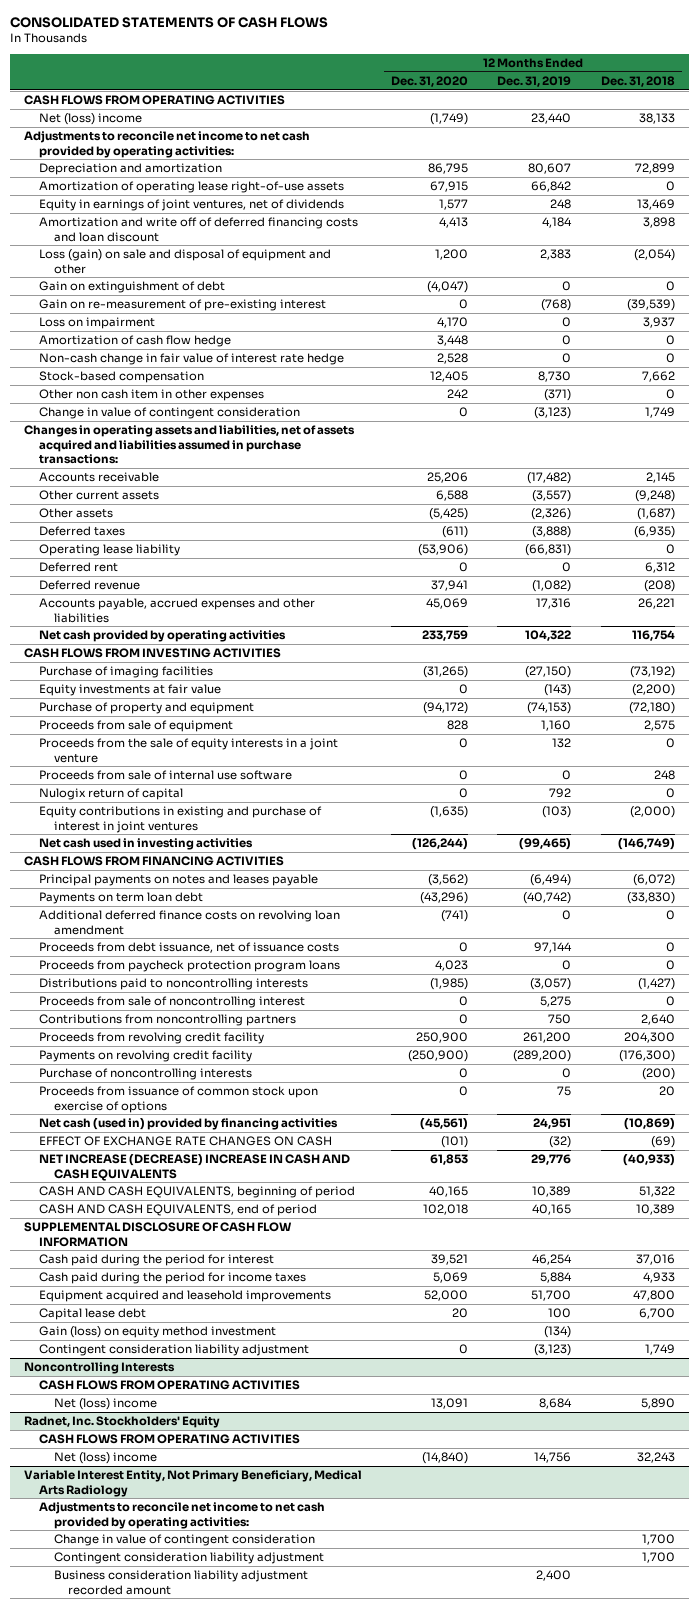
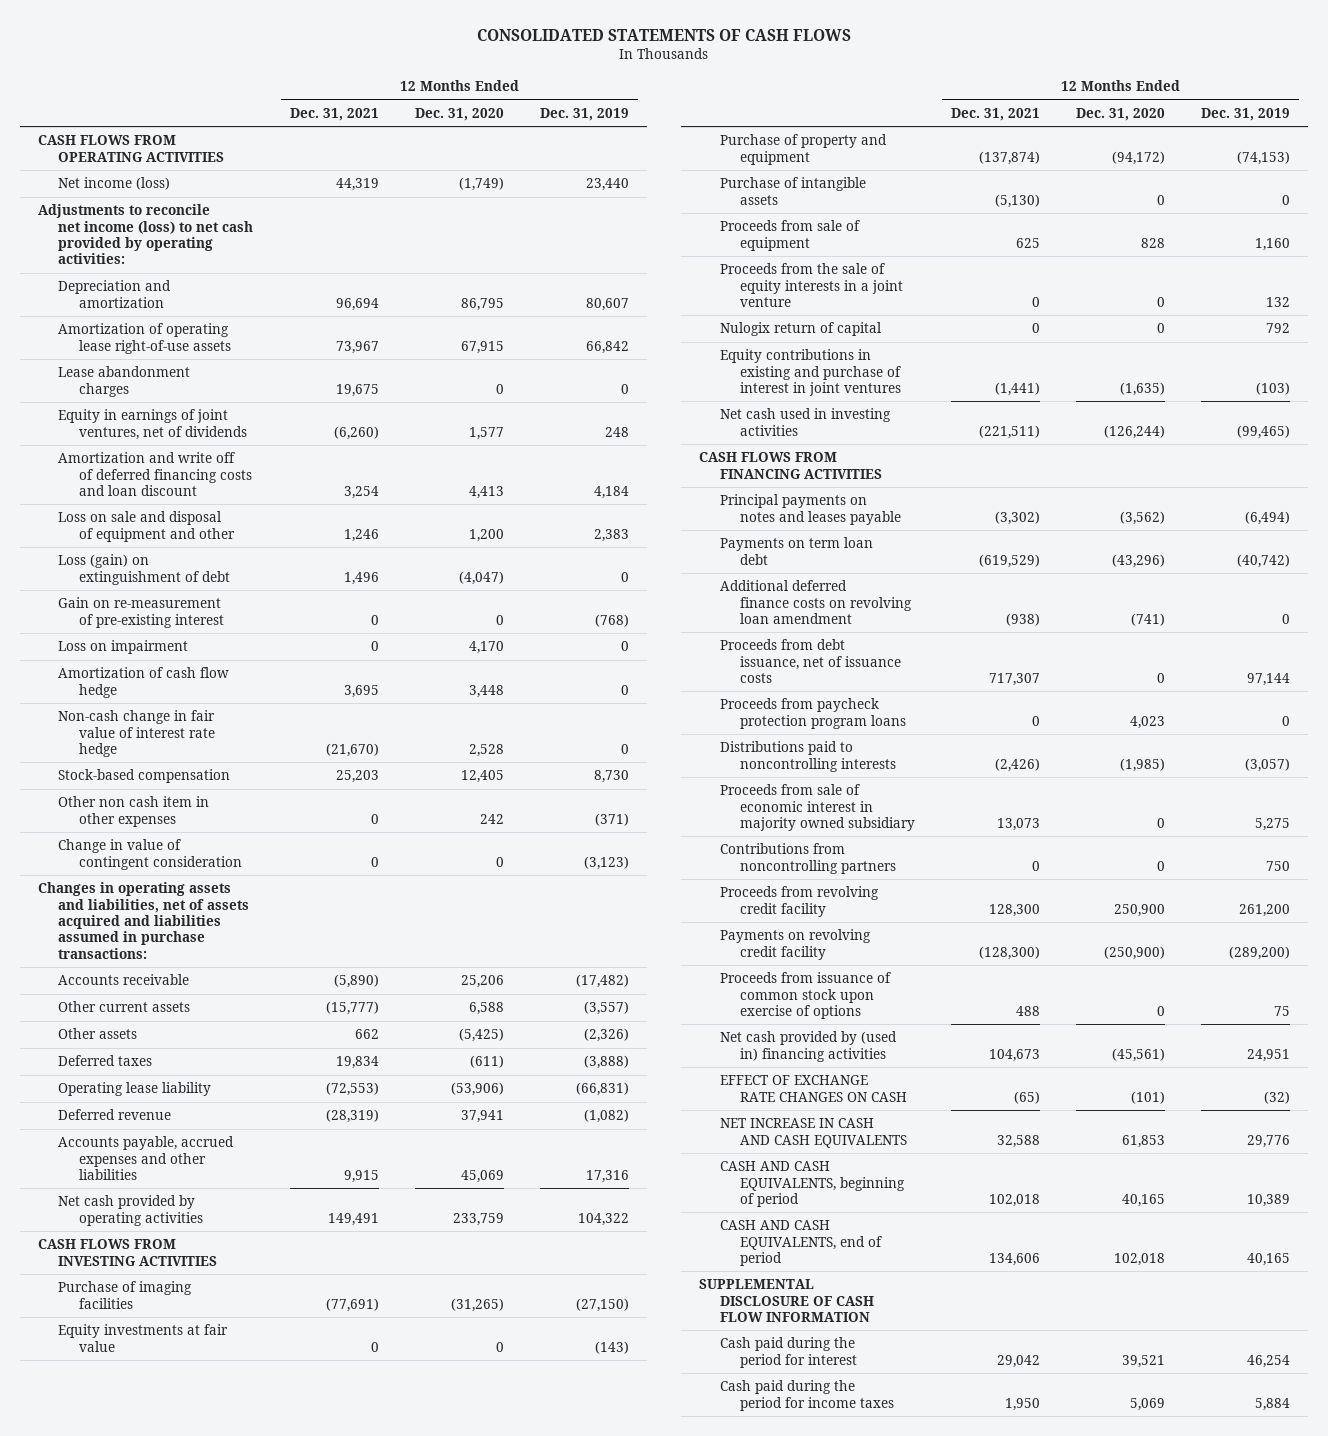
- | 12 Months Ended Dec. 31, 2020 | 12 Months Ended Dec. 31, 2019 | 12 Months Ended Dec. 31, 2018
+ | 12 Months Ended Dec. 31, 2021 | 12 Months Ended Dec. 31, 2020 | 12 Months Ended Dec. 31, 2019
- Net (loss) income | (1,749) | 23,440 | 38,133
- Adjustments to reconcile net income to net cash provided by operating activities:
+ Net income (loss) | 44,319 | (1,749) | 23,440
+ Adjustments to reconcile net income (loss) to net cash provided by operating activities:
+ Lease abandonment charges | 19,675 | 0 | 0
- Loss (gain) on sale and disposal of equipment and other | 1,200 | 2,383 | (2,054)
- Gain on extinguishment of debt | (4,047) | 0 | 0
+ Loss on sale and disposal of equipment and other | 1,246 | 1,200 | 2,383
+ Loss (gain) on extinguishment of debt | 1,496 | (4,047) | 0
- Deferred rent | 0 | 0 | 6,312
+ Purchase of intangible assets | (5,130) | 0 | 0
- Proceeds from sale of internal use software | 0 | 0 | 248
- Proceeds from sale of noncontrolling interest | 0 | 5,275 | 0
+ Proceeds from sale of economic interest in majority owned subsidiary | 13,073 | 0 | 5,275
- Purchase of noncontrolling interests | 0 | 0 | (200)
- Net cash (used in) provided by financing activities | (45,561) | 24,951 | (10,869)
+ Net cash provided by (used in) financing activities | 104,673 | (45,561) | 24,951
- NET INCREASE (DECREASE) INCREASE IN CASH AND CASH EQUIVALENTS | 61,853 | 29,776 | (40,933)
+ NET INCREASE IN CASH AND CASH EQUIVALENTS | 32,588 | 61,853 | 29,776
- Equipment acquired and leasehold improvements | 52,000 | 51,700 | 47,800
- Capital lease debt | 20 | 100 | 6,700
- Gain (loss) on equity method investment | | (134) |
- Contingent consideration liability adjustment | 0 | (3,123) | 1,749
- Noncontrolling Interests
- CASH FLOWS FROM OPERATING ACTIVITIES
- Net (loss) income | 13,091 | 8,684 | 5,890
- Radnet, Inc. Stockholders' Equity
- CASH FLOWS FROM OPERATING ACTIVITIES
- Net (loss) income | (14,840) | 14,756 | 32,243
- Variable Interest Entity, Not Primary Beneficiary, Medical Arts Radiology
- Adjustments to reconcile net income to net cash provided by operating activities:
- Change in value of contingent consideration | | | 1,700
- Contingent consideration liability adjustment | | | 1,700
- Business consideration liability adjustment recorded amount | | 2,400 |

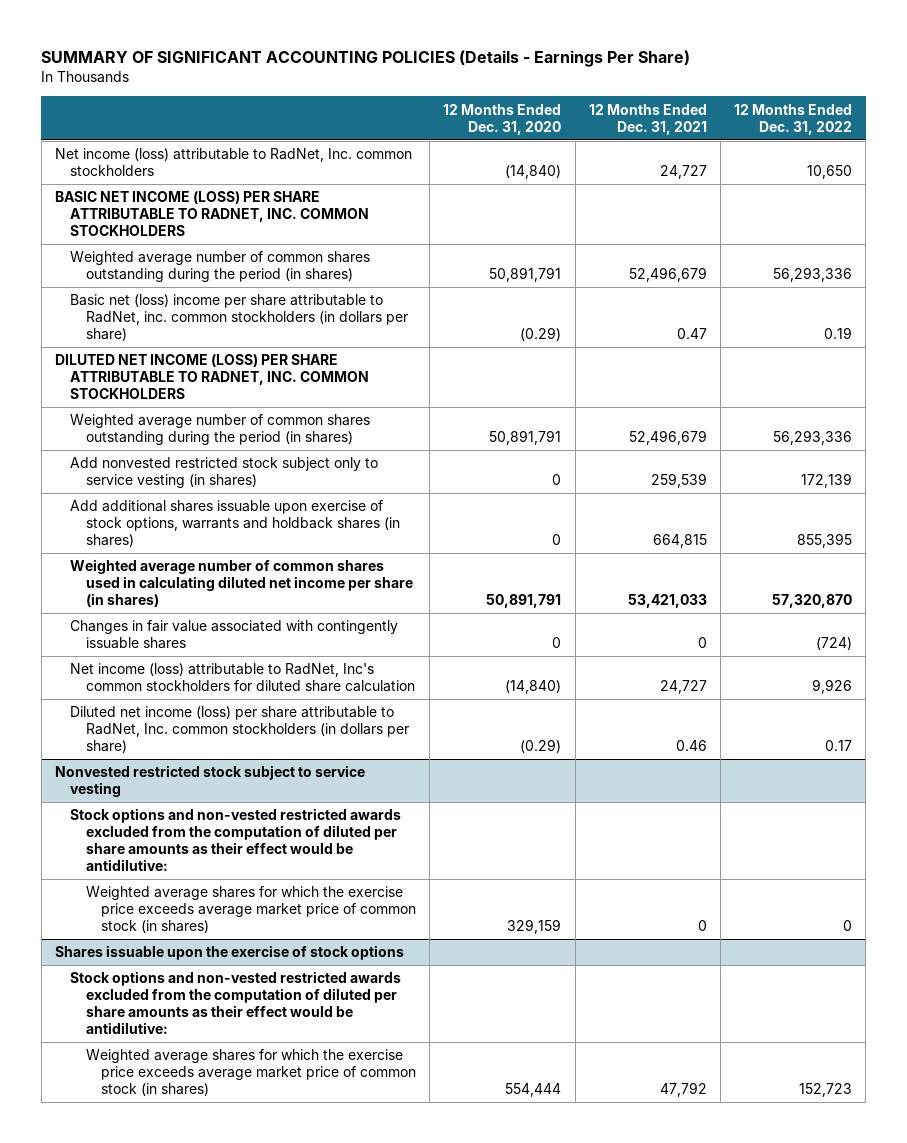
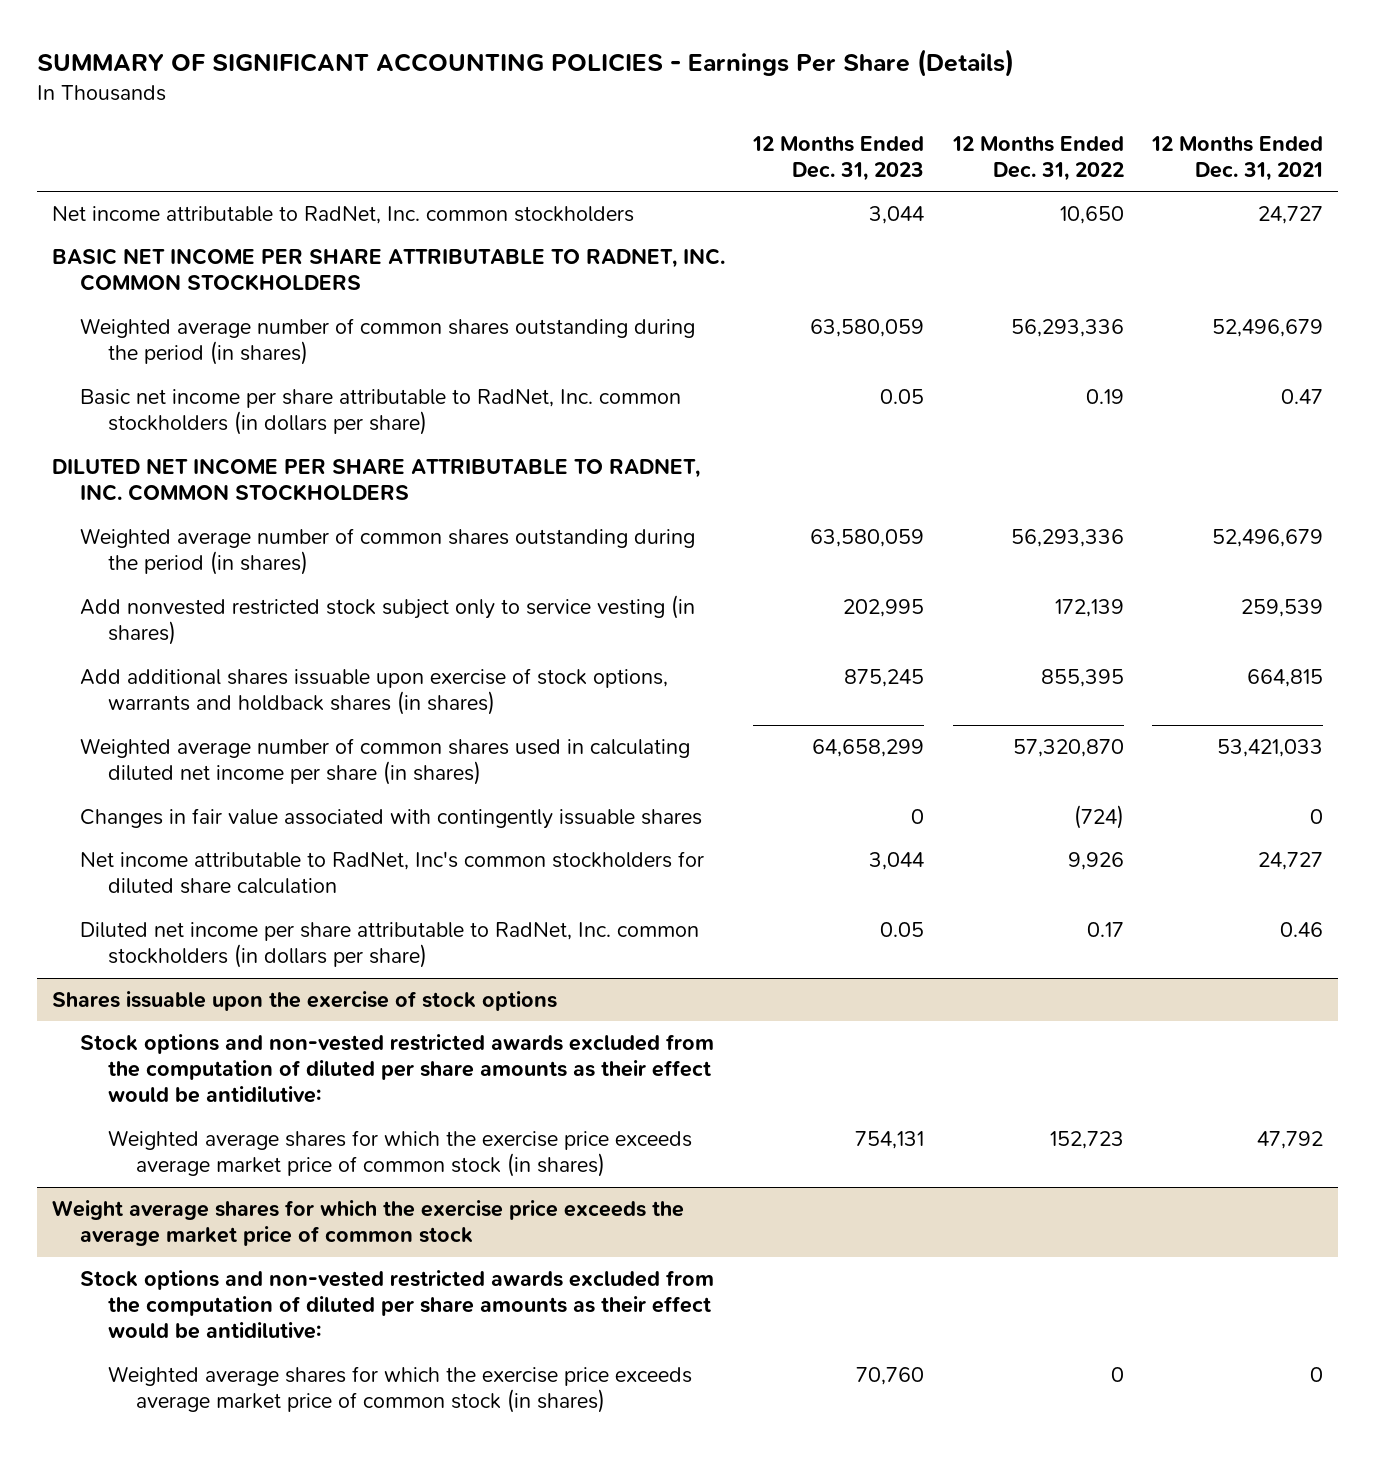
- SUMMARY OF SIGNIFICANT ACCOUNTING POLICIES (Details - Earnings Per Share)
+ SUMMARY OF SIGNIFICANT ACCOUNTING POLICIES - Earnings Per Share (Details)
- | 12 Months Ended Dec. 31, 2020 | 12 Months Ended Dec. 31, 2021 | 12 Months Ended Dec. 31, 2022
+ | 12 Months Ended Dec. 31, 2023 | 12 Months Ended Dec. 31, 2022 | 12 Months Ended Dec. 31, 2021
- Net income (loss) attributable to RadNet, Inc. common stockholders | (14,840) | 24,727 | 10,650
- BASIC NET INCOME (LOSS) PER SHARE ATTRIBUTABLE TO RADNET, INC. COMMON STOCKHOLDERS
+ Net income attributable to RadNet, Inc. common stockholders | 3,044 | 10,650 | 24,727
+ BASIC NET INCOME PER SHARE ATTRIBUTABLE TO RADNET, INC. COMMON STOCKHOLDERS
- Basic net (loss) income per share attributable to RadNet, inc. common stockholders (in dollars per share) | (0.29) | 0.47 | 0.19
- DILUTED NET INCOME (LOSS) PER SHARE ATTRIBUTABLE TO RADNET, INC. COMMON STOCKHOLDERS
+ Basic net income per share attributable to RadNet, Inc. common stockholders (in dollars per share) | 0.05 | 0.19 | 0.47
+ DILUTED NET INCOME PER SHARE ATTRIBUTABLE TO RADNET, INC. COMMON STOCKHOLDERS
- Net income (loss) attributable to RadNet, Inc's common stockholders for diluted share calculation | (14,840) | 24,727 | 9,926
- Diluted net income (loss) per share attributable to RadNet, Inc. common stockholders (in dollars per share) | (0.29) | 0.46 | 0.17
- Nonvested restricted stock subject to service vesting
- Stock options and non-vested restricted awards excluded from the computation of diluted per share amounts as their effect would be antidilutive:
- Weighted average shares for which the exercise price exceeds average market price of common stock (in shares) | 329,159 | 0 | 0
+ Net income attributable to RadNet, Inc's common stockholders for diluted share calculation | 3,044 | 9,926 | 24,727
+ Diluted net income per share attributable to RadNet, Inc. common stockholders (in dollars per share) | 0.05 | 0.17 | 0.46
+ Weight average shares for which the exercise price exceeds the average market price of common stock
+ Stock options and non-vested restricted awards excluded from the computation of diluted per share amounts as their effect would be antidilutive:
+ Weighted average shares for which the exercise price exceeds average market price of common stock (in shares) | 70,760 | 0 | 0

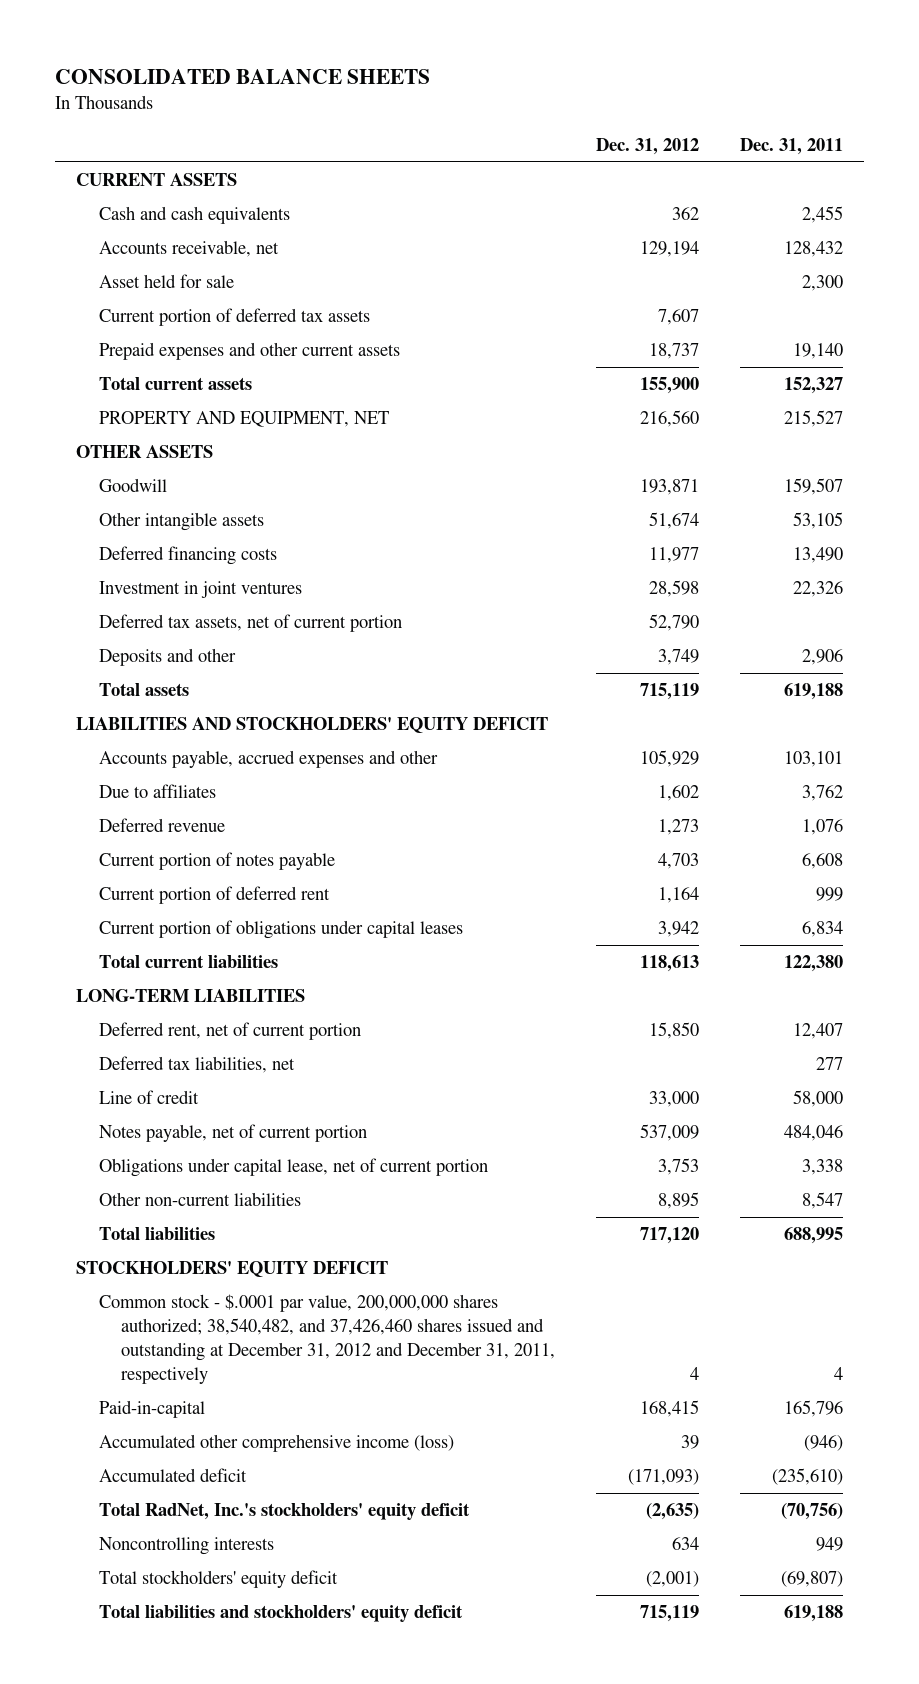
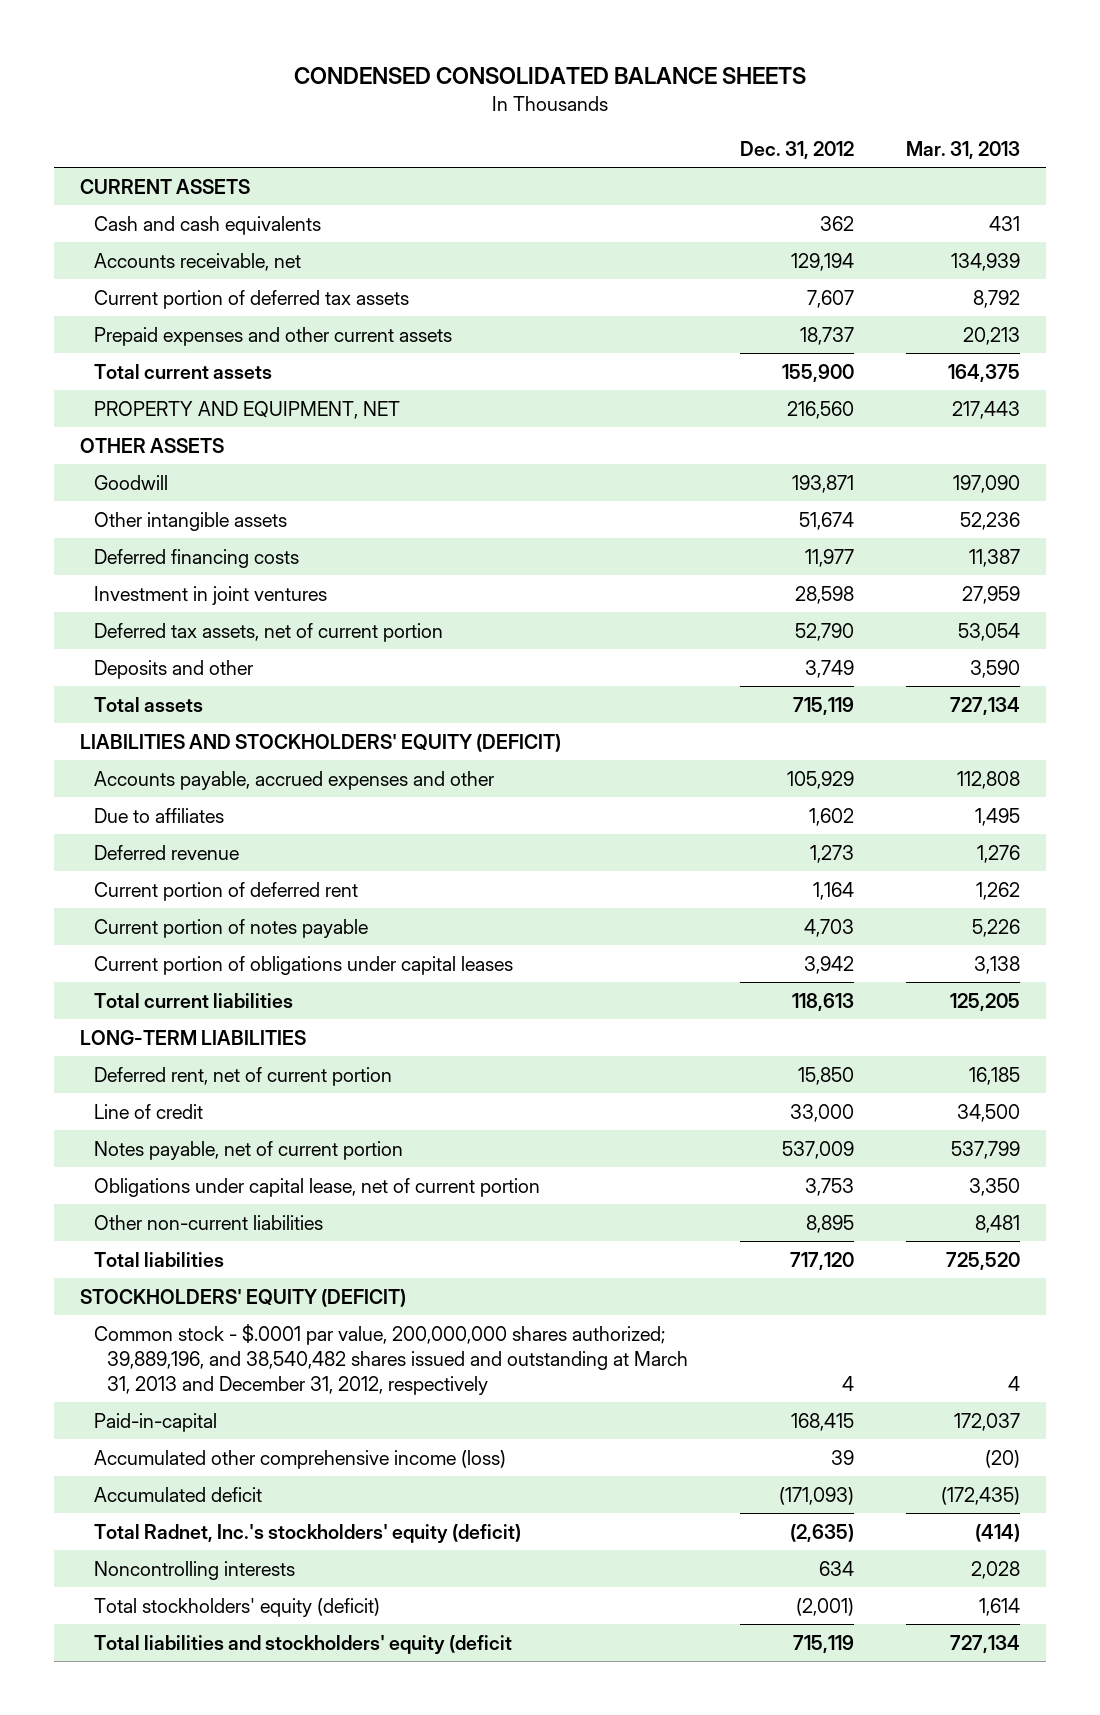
- CONSOLIDATED BALANCE SHEETS
+ CONDENSED CONSOLIDATED BALANCE SHEETS
- | Dec. 31, 2012 | Dec. 31, 2011
+ | Dec. 31, 2012 | Mar. 31, 2013
- Asset held for sale | | 2,300
- LIABILITIES AND STOCKHOLDERS' EQUITY DEFICIT
+ LIABILITIES AND STOCKHOLDERS' EQUITY (DEFICIT)
moved down: Current portion of notes payable | 4,703 | 5,226
- Deferred tax liabilities, net | | 277
- STOCKHOLDERS' EQUITY DEFICIT
- Common stock - $.0001 par value, 200,000,000 shares authorized; 38,540,482, and 37,426,460 shares issued and outstanding at December 31, 2012 and December 31, 2011, respectively | 4 | 4
+ STOCKHOLDERS' EQUITY (DEFICIT)
+ Common stock - $.0001 par value, 200,000,000 shares authorized; 39,889,196, and 38,540,482 shares issued and outstanding at March 31, 2013 and December 31, 2012, respectively | 4 | 4
- Total RadNet, Inc.'s stockholders' equity deficit | (2,635) | (70,756)
+ Total Radnet, Inc.'s stockholders' equity (deficit) | (2,635) | (414)
- Total stockholders' equity deficit | (2,001) | (69,807)
- Total liabilities and stockholders' equity deficit | 715,119 | 619,188
+ Total stockholders' equity (deficit) | (2,001) | 1,614
+ Total liabilities and stockholders' equity (deficit | 715,119 | 727,134

